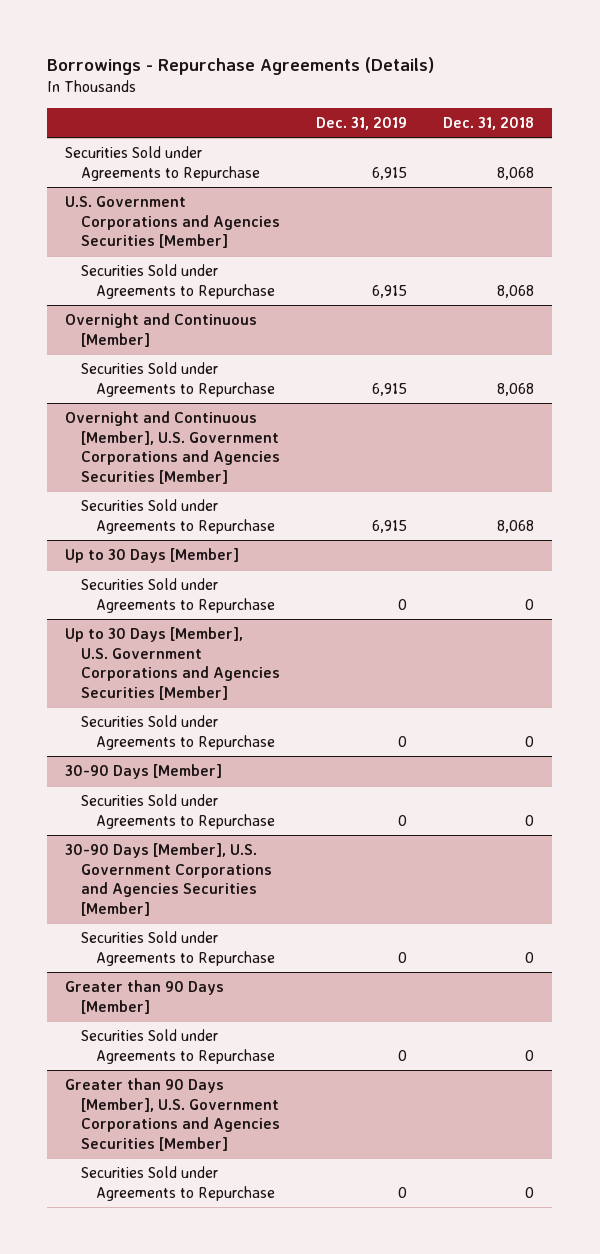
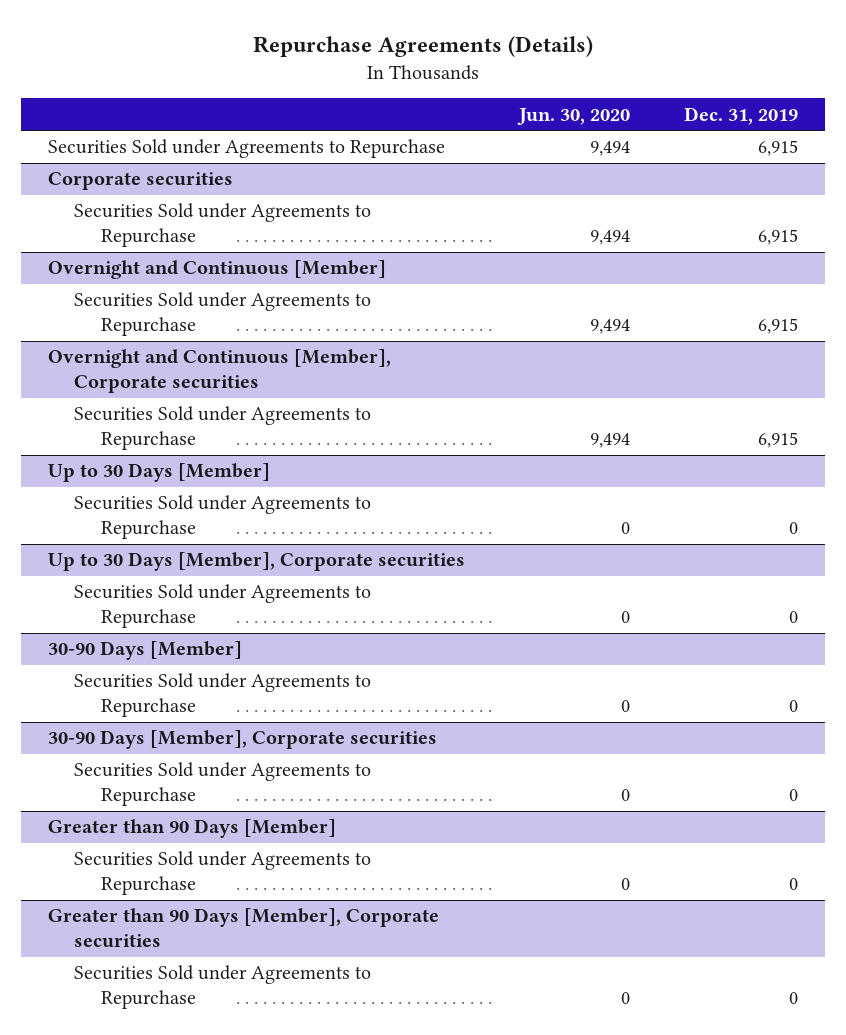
- Borrowings - Repurchase Agreements (Details)
+ Repurchase Agreements (Details)
- | Dec. 31, 2019 | Dec. 31, 2018
+ | Jun. 30, 2020 | Dec. 31, 2019
- U.S. Government Corporations and Agencies Securities [Member]
+ Corporate securities
- Overnight and Continuous [Member], U.S. Government Corporations and Agencies Securities [Member]
+ Overnight and Continuous [Member], Corporate securities
- Up to 30 Days [Member], U.S. Government Corporations and Agencies Securities [Member]
+ Up to 30 Days [Member], Corporate securities
- 30-90 Days [Member], U.S. Government Corporations and Agencies Securities [Member]
+ 30-90 Days [Member], Corporate securities
- Greater than 90 Days [Member], U.S. Government Corporations and Agencies Securities [Member]
+ Greater than 90 Days [Member], Corporate securities

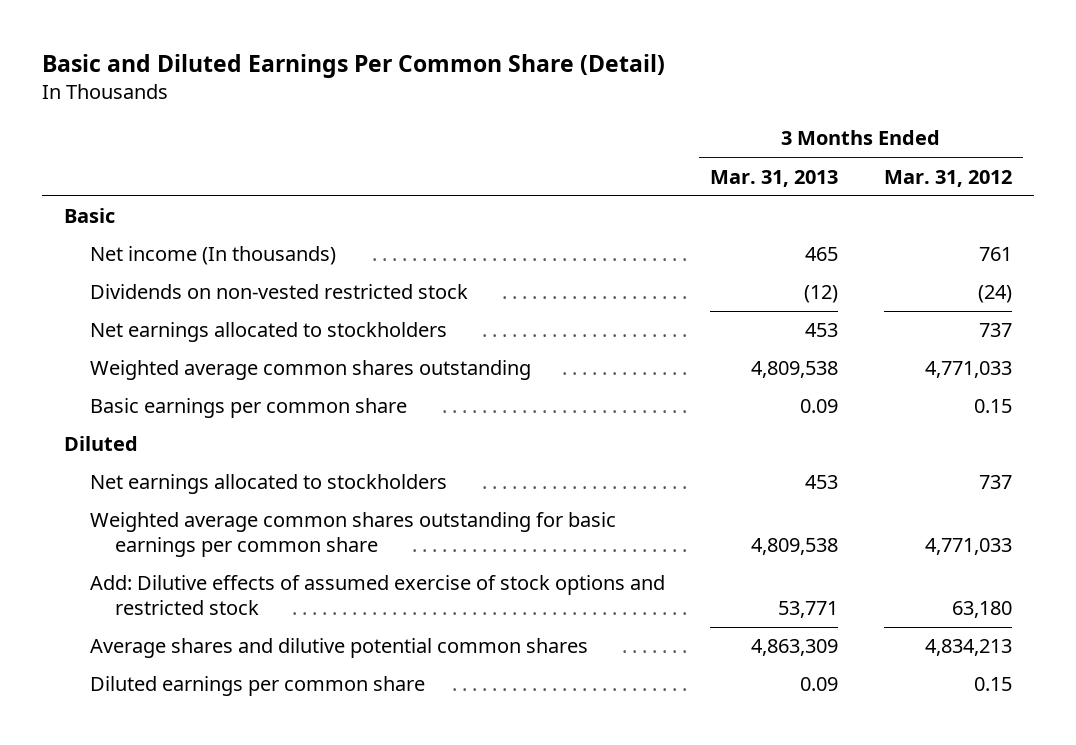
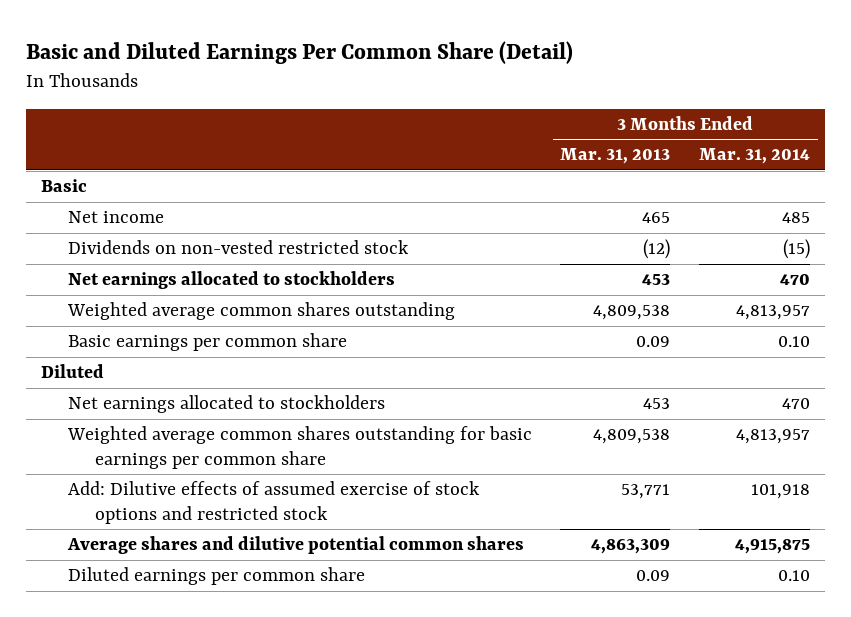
- | 3 Months Ended Mar. 31, 2013 | 3 Months Ended Mar. 31, 2012
+ | 3 Months Ended Mar. 31, 2013 | 3 Months Ended Mar. 31, 2014
- Net income (In thousands) | 465 | 761
+ Net income | 465 | 485

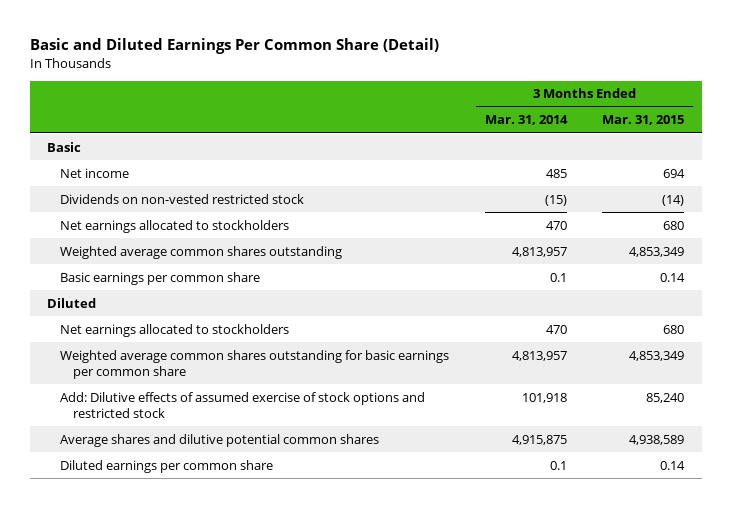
- | 3 Months Ended Mar. 31, 2013 | 3 Months Ended Mar. 31, 2014
+ | 3 Months Ended Mar. 31, 2014 | 3 Months Ended Mar. 31, 2015
- Basic earnings per common share | 0.09 | 0.10
+ Basic earnings per common share | 0.1 | 0.14
- Diluted earnings per common share | 0.09 | 0.10
+ Diluted earnings per common share | 0.1 | 0.14

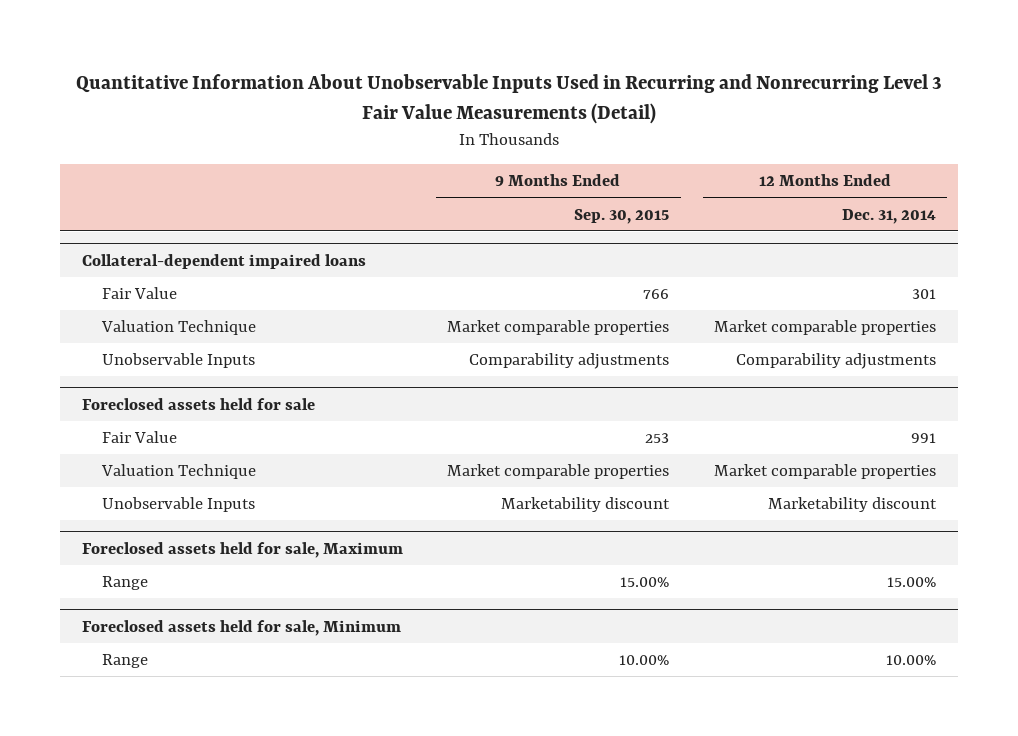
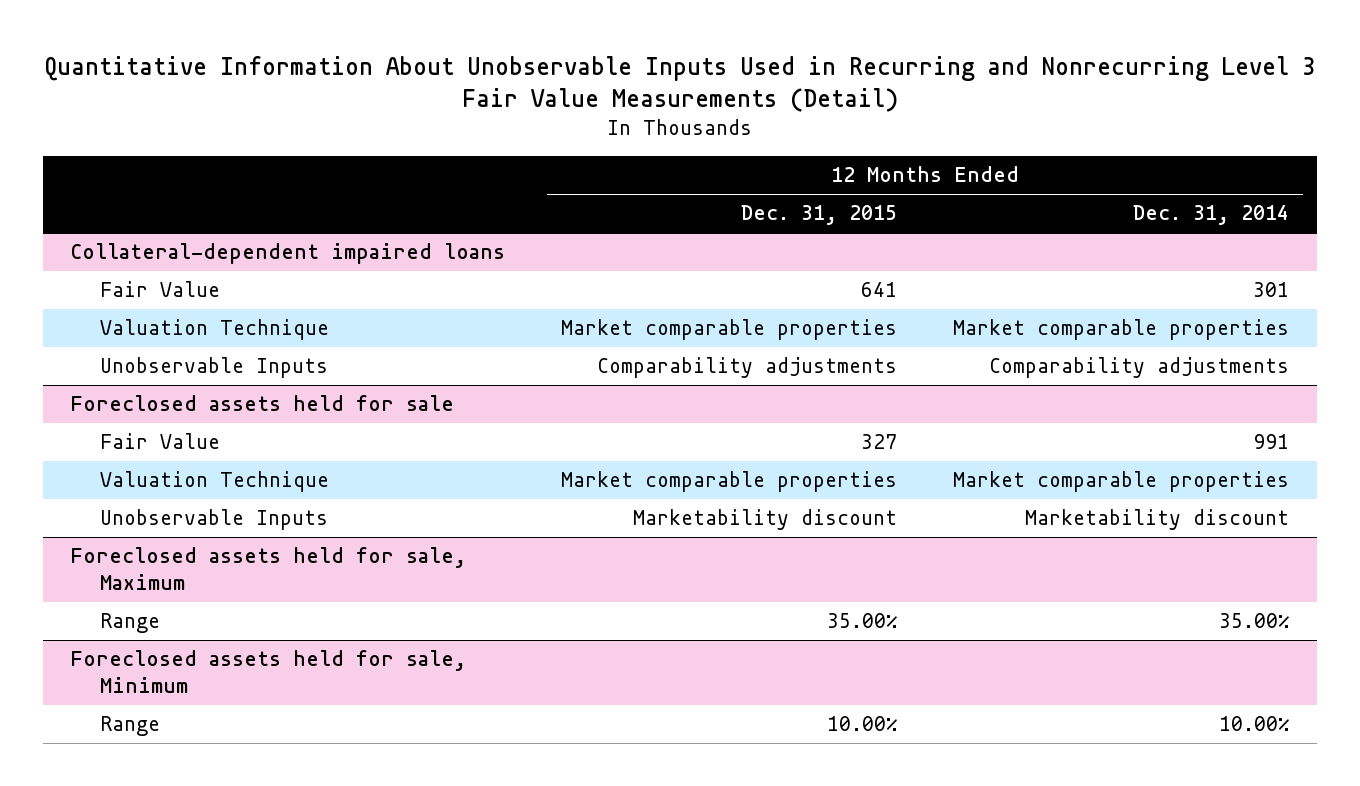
- | 9 Months Ended Sep. 30, 2015 | 12 Months Ended Dec. 31, 2014
+ | 12 Months Ended Dec. 31, 2015 | 12 Months Ended Dec. 31, 2014
@ Foreclosed assets held for sale, Maximum
- Range | 15.00% | 15.00%
+ Range | 35.00% | 35.00%

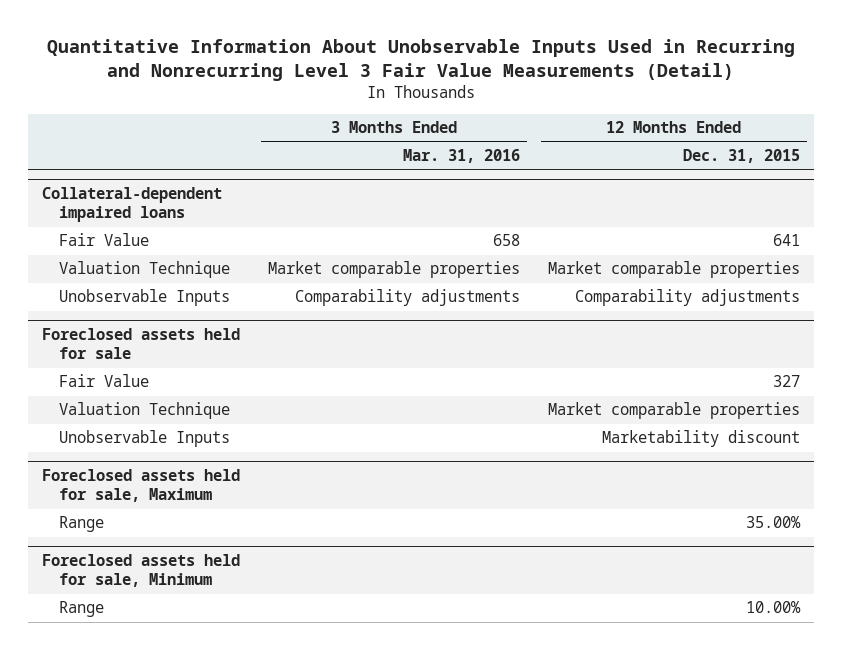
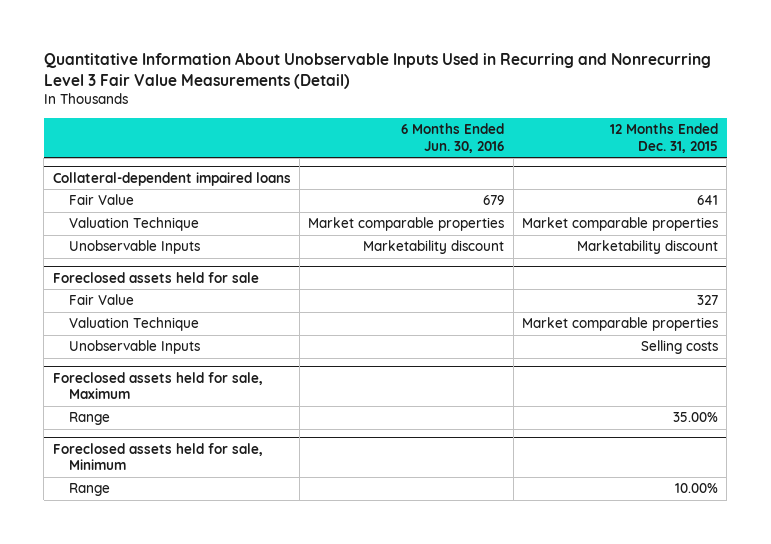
- | 3 Months Ended Mar. 31, 2016 | 12 Months Ended Dec. 31, 2015
+ | 6 Months Ended Jun. 30, 2016 | 12 Months Ended Dec. 31, 2015
@ Collateral-dependent impaired loans
- Unobservable Inputs | Comparability adjustments | Comparability adjustments
+ Unobservable Inputs | Marketability discount | Marketability discount
@ Foreclosed assets held for sale
- Unobservable Inputs | | Marketability discount
+ Unobservable Inputs | | Selling costs

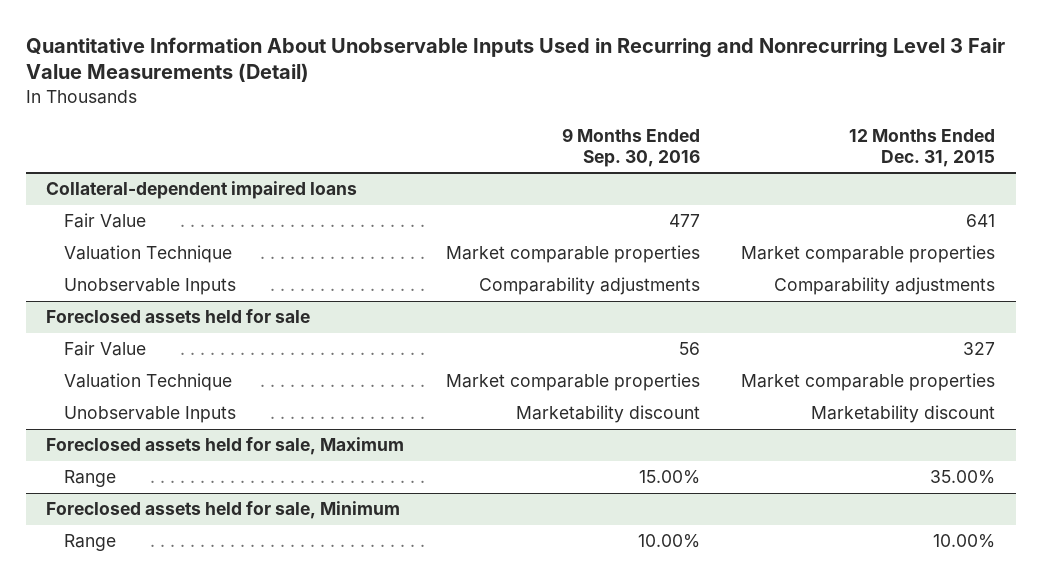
- | 6 Months Ended Jun. 30, 2016 | 12 Months Ended Dec. 31, 2015
+ | 9 Months Ended Sep. 30, 2016 | 12 Months Ended Dec. 31, 2015
@ Collateral-dependent impaired loans
- Unobservable Inputs | Marketability discount | Marketability discount
+ Unobservable Inputs | Comparability adjustments | Comparability adjustments
@ Foreclosed assets held for sale
- Unobservable Inputs | | Selling costs
+ Unobservable Inputs | Marketability discount | Marketability discount

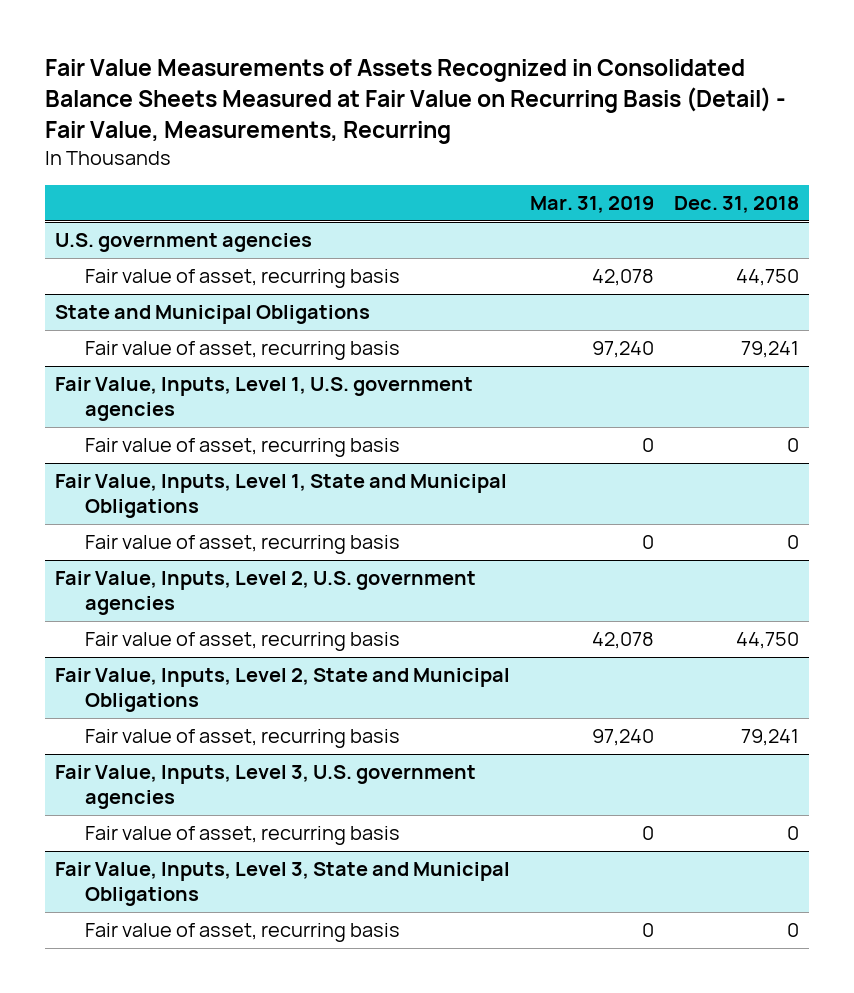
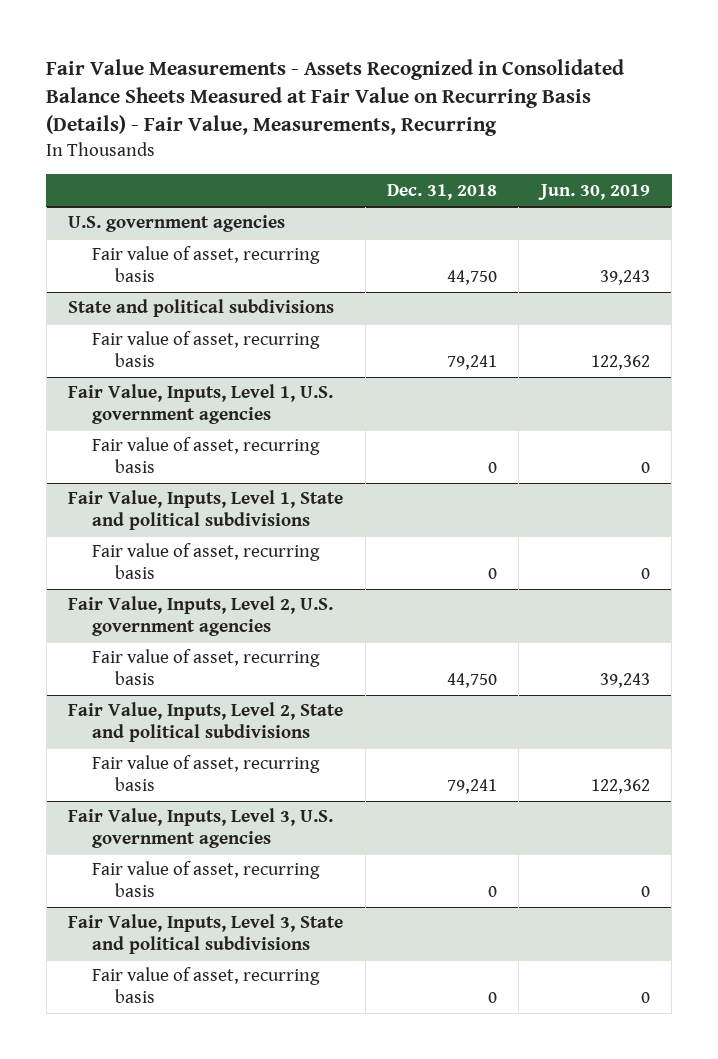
- Fair Value Measurements of Assets Recognized in Consolidated Balance Sheets Measured at Fair Value on Recurring Basis (Detail) - Fair Value, Measurements, Recurring
+ Fair Value Measurements - Assets Recognized in Consolidated Balance Sheets Measured at Fair Value on Recurring Basis (Details) - Fair Value, Measurements, Recurring
- | Mar. 31, 2019 | Dec. 31, 2018
+ | Dec. 31, 2018 | Jun. 30, 2019
- State and Municipal Obligations
+ State and political subdivisions
- Fair Value, Inputs, Level 1, State and Municipal Obligations
+ Fair Value, Inputs, Level 1, State and political subdivisions
- Fair Value, Inputs, Level 2, State and Municipal Obligations
+ Fair Value, Inputs, Level 2, State and political subdivisions
- Fair Value, Inputs, Level 3, State and Municipal Obligations
+ Fair Value, Inputs, Level 3, State and political subdivisions

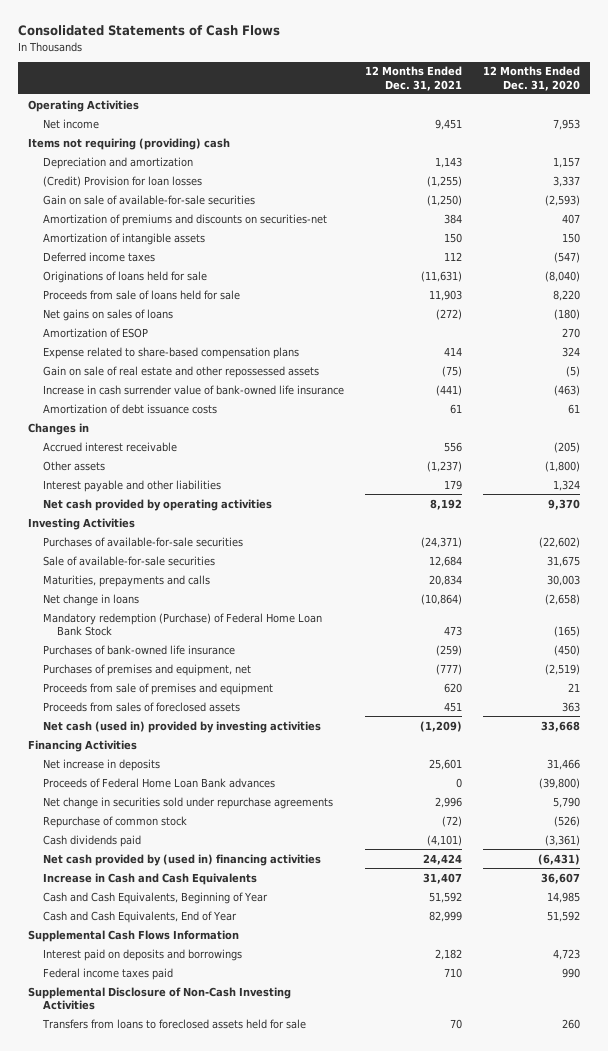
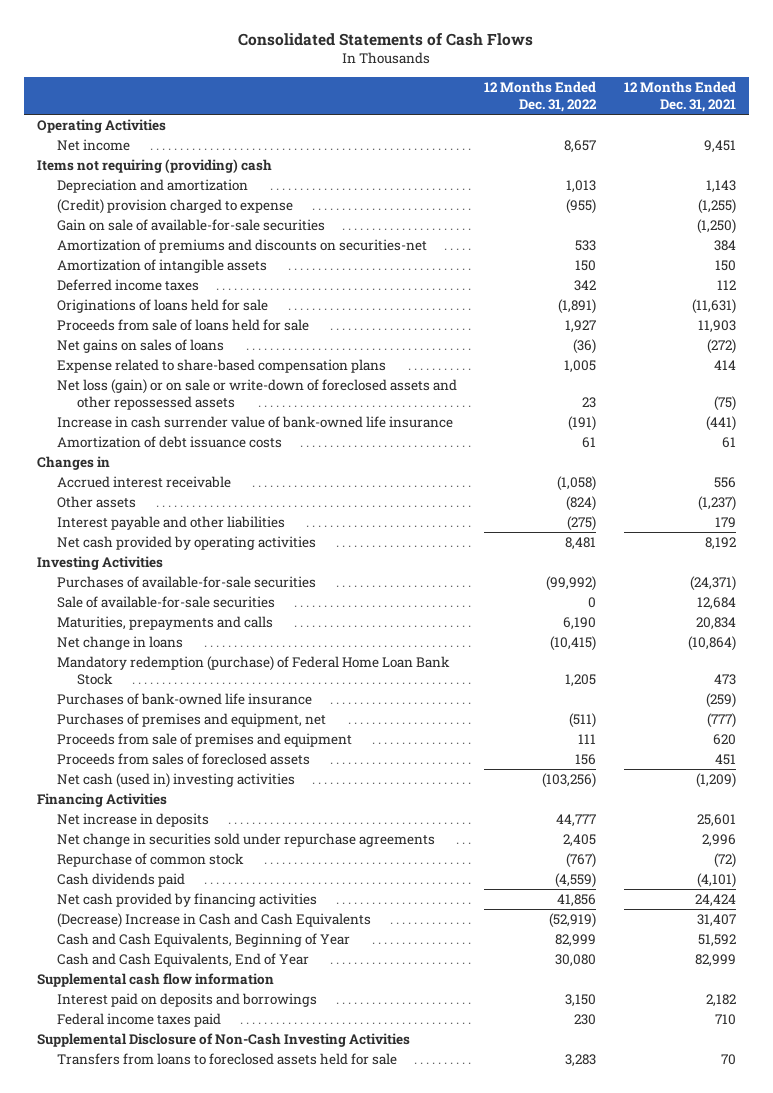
- | 12 Months Ended Dec. 31, 2021 | 12 Months Ended Dec. 31, 2020
+ | 12 Months Ended Dec. 31, 2022 | 12 Months Ended Dec. 31, 2021
- (Credit) Provision for loan losses | (1,255) | 3,337
+ (Credit) provision charged to expense | (955) | (1,255)
- Amortization of ESOP | | 270
- Gain on sale of real estate and other repossessed assets | (75) | (5)
+ Net loss (gain) or on sale or write-down of foreclosed assets and other repossessed assets | 23 | (75)
- Mandatory redemption (Purchase) of Federal Home Loan Bank Stock | 473 | (165)
+ Mandatory redemption (purchase) of Federal Home Loan Bank Stock | 1,205 | 473
- Net cash (used in) provided by investing activities | (1,209) | 33,668
+ Net cash (used in) investing activities | (103,256) | (1,209)
- Proceeds of Federal Home Loan Bank advances | 0 | (39,800)
- Net cash provided by (used in) financing activities | 24,424 | (6,431)
- Increase in Cash and Cash Equivalents | 31,407 | 36,607
+ Net cash provided by financing activities | 41,856 | 24,424
+ (Decrease) Increase in Cash and Cash Equivalents | (52,919) | 31,407
- Supplemental Cash Flows Information
+ Supplemental cash flow information

